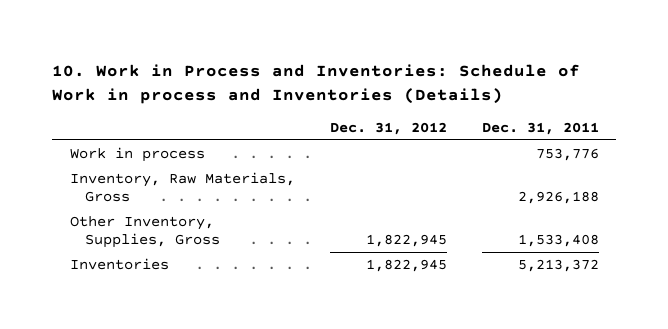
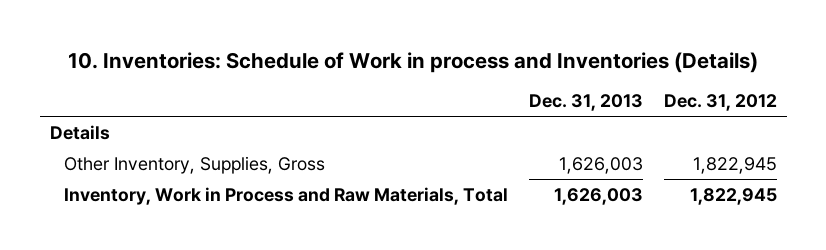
- 10. Work in Process and Inventories: Schedule of Work in process and Inventories (Details)
+ 10. Inventories: Schedule of Work in process and Inventories (Details)
- | Dec. 31, 2012 | Dec. 31, 2011
+ | Dec. 31, 2013 | Dec. 31, 2012
- Work in process | | 753,776
- Inventory, Raw Materials, Gross | | 2,926,188
+ Details
- Inventories | 1,822,945 | 5,213,372
+ Inventory, Work in Process and Raw Materials, Total | 1,626,003 | 1,822,945

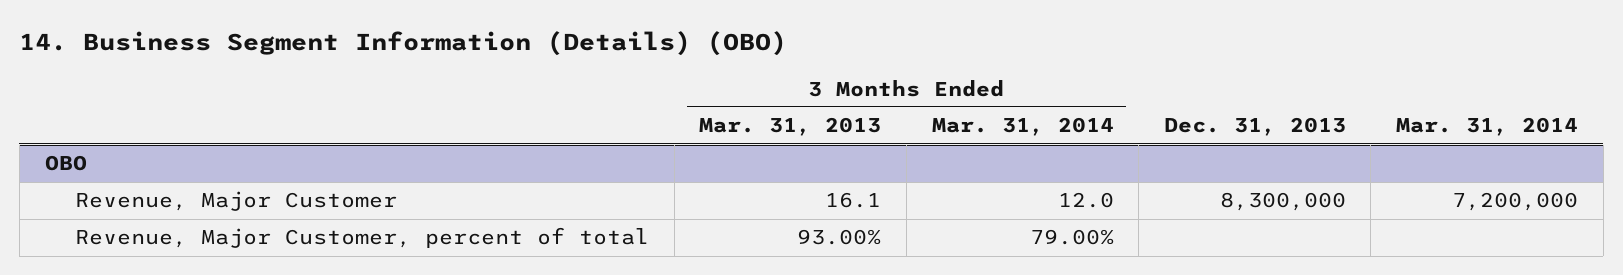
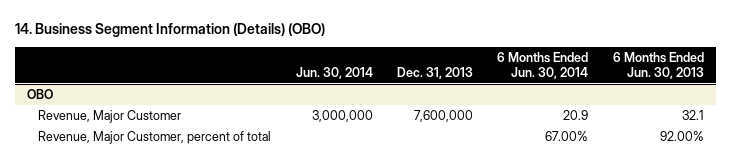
- | 3 Months Ended Mar. 31, 2013 | 3 Months Ended Mar. 31, 2014 | Dec. 31, 2013 | Mar. 31, 2014
+ | Jun. 30, 2014 | Dec. 31, 2013 | 6 Months Ended Jun. 30, 2014 | 6 Months Ended Jun. 30, 2013
@ OBO
- Revenue, Major Customer | 16.1 | 12.0 | 8,300,000 | 7,200,000
+ Revenue, Major Customer | 3,000,000 | 7,600,000 | 20.9 | 32.1

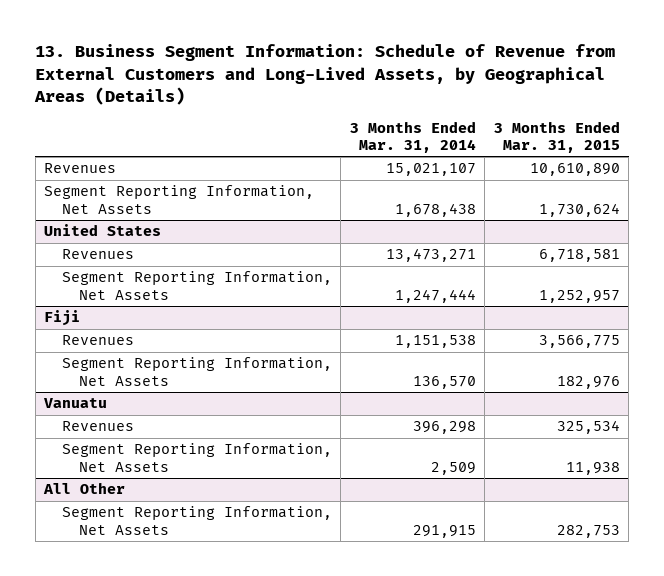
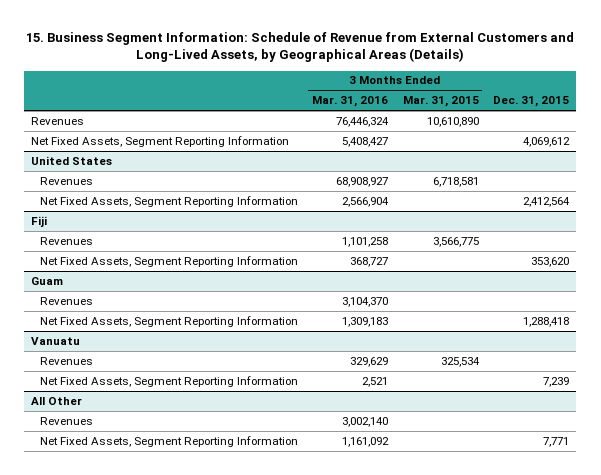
- 13. Business Segment Information: Schedule of Revenue from External Customers and Long-Lived Assets, by Geographical Areas (Details)
+ 15. Business Segment Information: Schedule of Revenue from External Customers and Long-Lived Assets, by Geographical Areas (Details)
- | 3 Months Ended Mar. 31, 2014 | 3 Months Ended Mar. 31, 2015
+ | 3 Months Ended Mar. 31, 2016 | 3 Months Ended Mar. 31, 2015 | Dec. 31, 2015
- Segment Reporting Information, Net Assets | 1,678,438 | 1,730,624
+ Net Fixed Assets, Segment Reporting Information | 5,408,427 | | 4,069,612
@ United States
- Segment Reporting Information, Net Assets | 1,247,444 | 1,252,957
+ Net Fixed Assets, Segment Reporting Information | 2,566,904 | | 2,412,564
@ Fiji
- Segment Reporting Information, Net Assets | 136,570 | 182,976
+ Net Fixed Assets, Segment Reporting Information | 368,727 | | 353,620
+ Guam
+ Revenues | 3,104,370 | |
+ Net Fixed Assets, Segment Reporting Information | 1,309,183 | | 1,288,418
@ Vanuatu
- Segment Reporting Information, Net Assets | 2,509 | 11,938
+ Net Fixed Assets, Segment Reporting Information | 2,521 | | 7,239
@ All Other
- Segment Reporting Information, Net Assets | 291,915 | 282,753
+ Revenues | 3,002,140 | |
+ Net Fixed Assets, Segment Reporting Information | 1,161,092 | | 7,771

